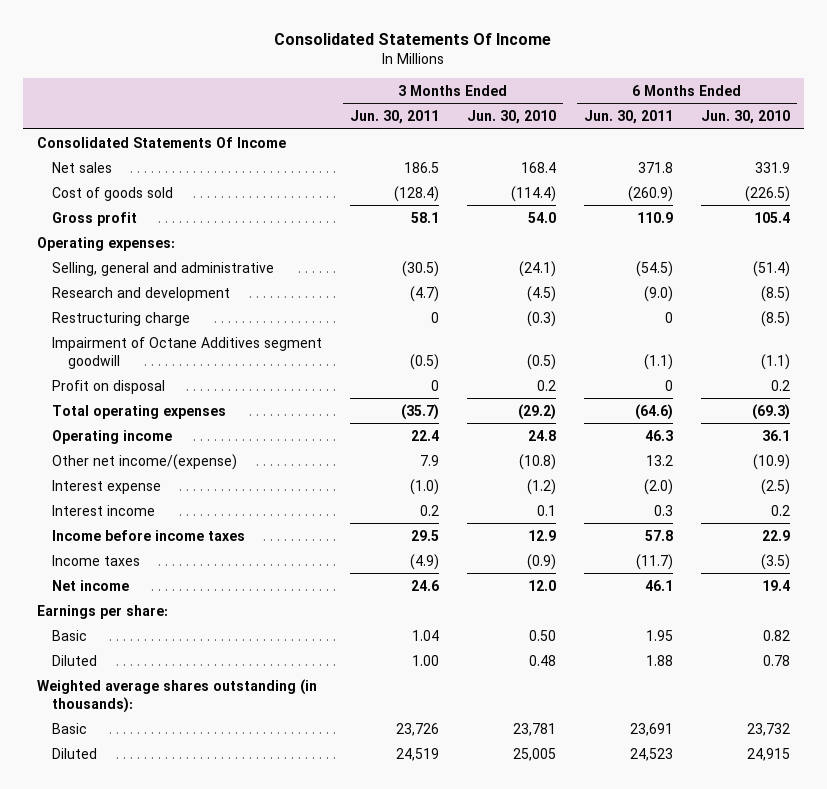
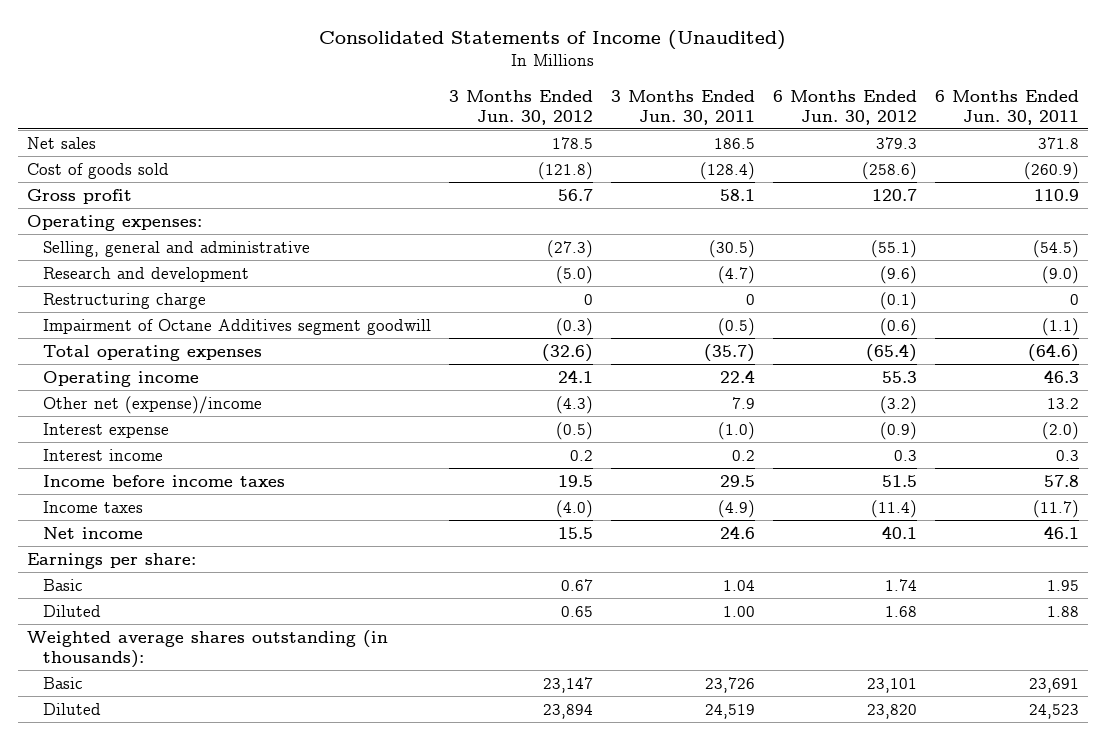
- Consolidated Statements Of Income
+ Consolidated Statements of Income (Unaudited)
- | 3 Months Ended Jun. 30, 2011 | 3 Months Ended Jun. 30, 2010 | 6 Months Ended Jun. 30, 2011 | 6 Months Ended Jun. 30, 2010
+ | 3 Months Ended Jun. 30, 2012 | 3 Months Ended Jun. 30, 2011 | 6 Months Ended Jun. 30, 2012 | 6 Months Ended Jun. 30, 2011
- Consolidated Statements Of Income
- Profit on disposal | 0 | 0.2 | 0 | 0.2
- Other net income/(expense) | 7.9 | (10.8) | 13.2 | (10.9)
+ Other net (expense)/income | (4.3) | 7.9 | (3.2) | 13.2

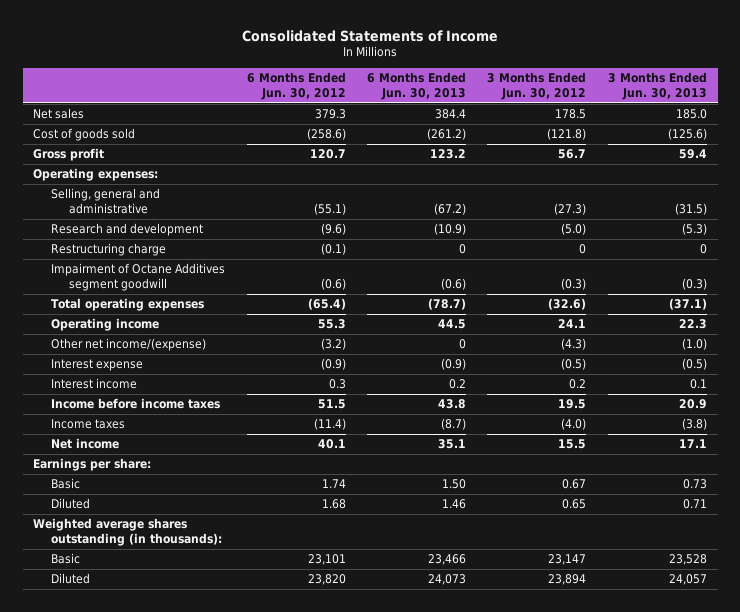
- Consolidated Statements of Income (Unaudited)
+ Consolidated Statements of Income
- | 3 Months Ended Jun. 30, 2012 | 3 Months Ended Jun. 30, 2011 | 6 Months Ended Jun. 30, 2012 | 6 Months Ended Jun. 30, 2011
+ | 6 Months Ended Jun. 30, 2012 | 6 Months Ended Jun. 30, 2013 | 3 Months Ended Jun. 30, 2012 | 3 Months Ended Jun. 30, 2013
- Other net (expense)/income | (4.3) | 7.9 | (3.2) | 13.2
+ Other net income/(expense) | (3.2) | 0 | (4.3) | (1.0)

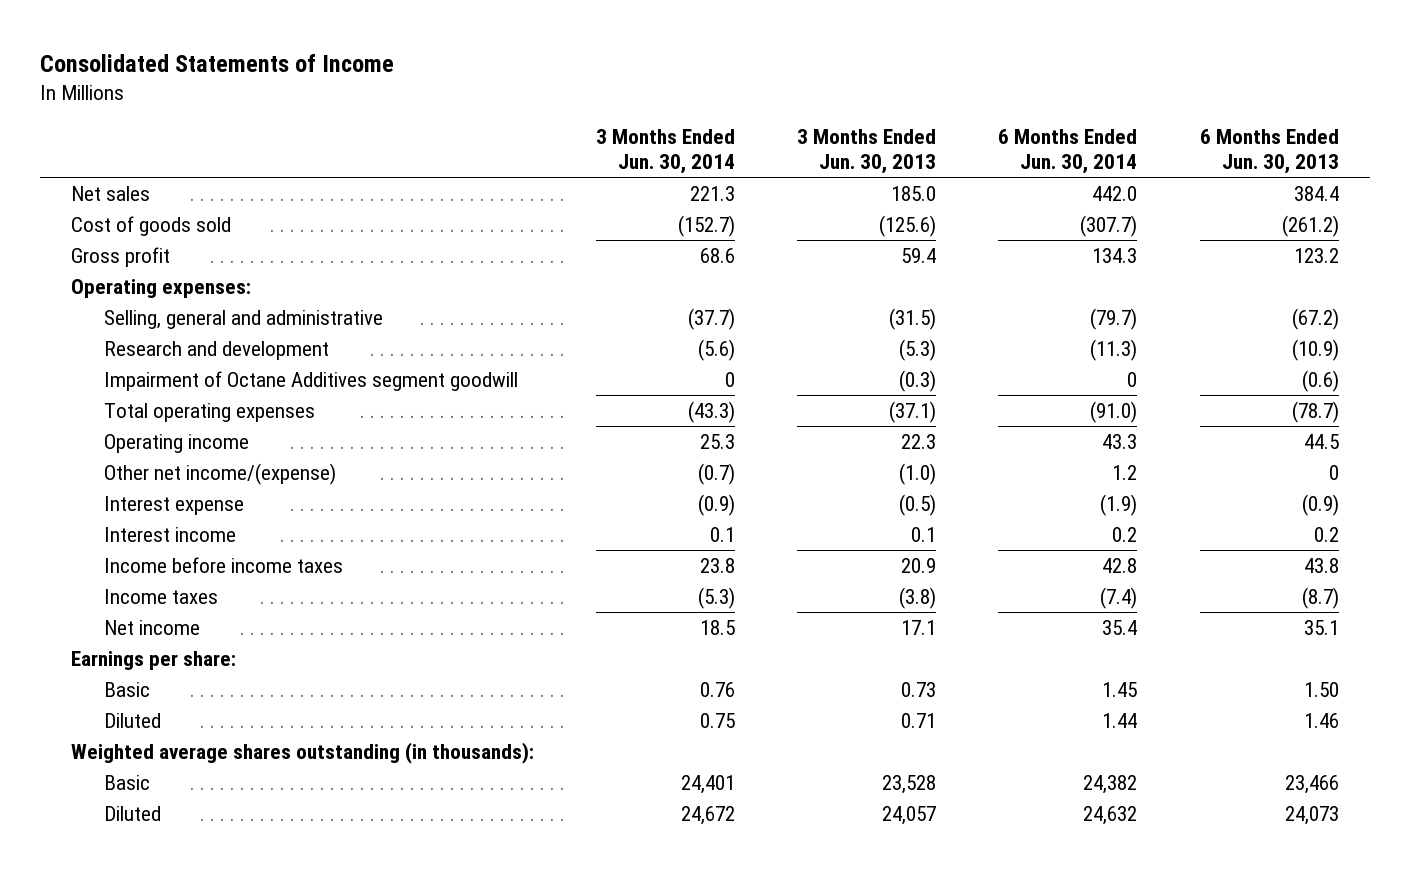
- | 6 Months Ended Jun. 30, 2012 | 6 Months Ended Jun. 30, 2013 | 3 Months Ended Jun. 30, 2012 | 3 Months Ended Jun. 30, 2013
+ | 3 Months Ended Jun. 30, 2014 | 3 Months Ended Jun. 30, 2013 | 6 Months Ended Jun. 30, 2014 | 6 Months Ended Jun. 30, 2013
- Restructuring charge | (0.1) | 0 | 0 | 0

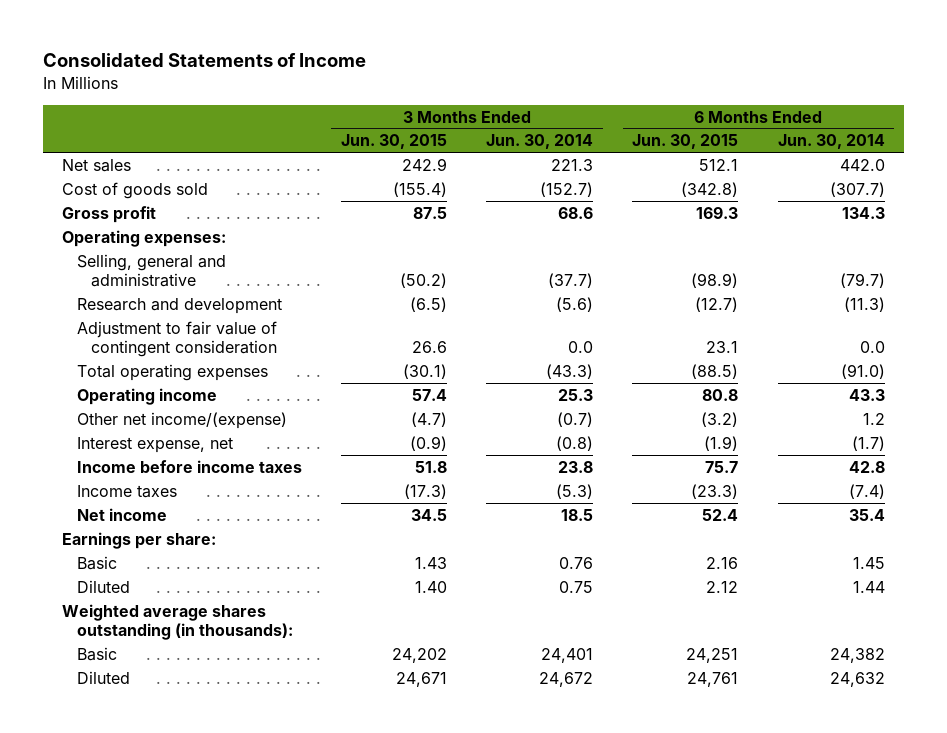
- | 3 Months Ended Jun. 30, 2014 | 3 Months Ended Jun. 30, 2013 | 6 Months Ended Jun. 30, 2014 | 6 Months Ended Jun. 30, 2013
+ | 3 Months Ended Jun. 30, 2015 | 3 Months Ended Jun. 30, 2014 | 6 Months Ended Jun. 30, 2015 | 6 Months Ended Jun. 30, 2014
- Impairment of Octane Additives segment goodwill | 0 | (0.3) | 0 | (0.6)
+ Adjustment to fair value of contingent consideration | 26.6 | 0.0 | 23.1 | 0.0
- Interest expense | (0.9) | (0.5) | (1.9) | (0.9)
- Interest income | 0.1 | 0.1 | 0.2 | 0.2
+ Interest expense, net | (0.9) | (0.8) | (1.9) | (1.7)

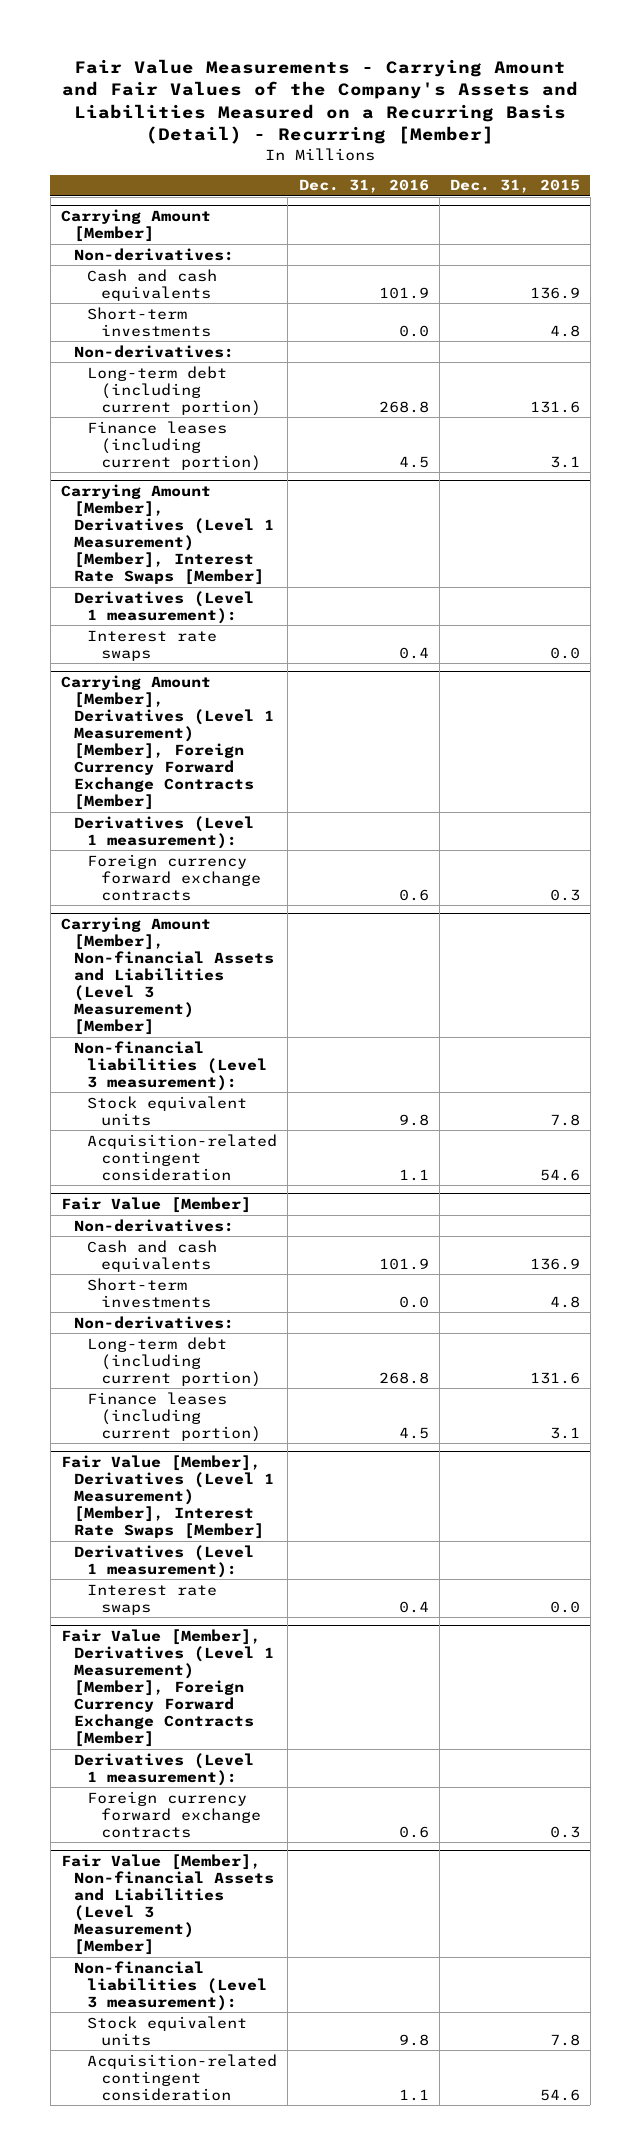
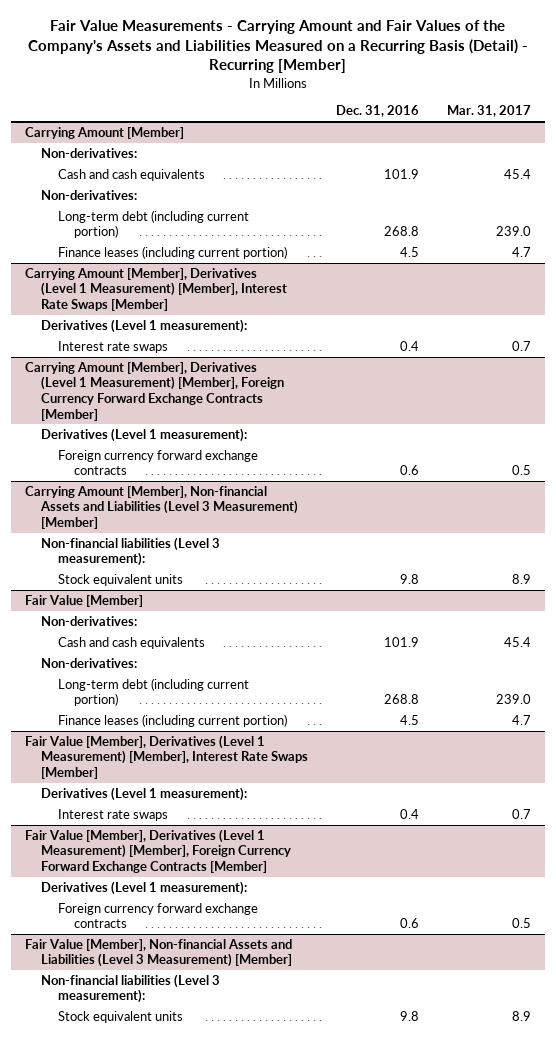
- | Dec. 31, 2016 | Dec. 31, 2015
+ | Dec. 31, 2016 | Mar. 31, 2017
@ Carrying Amount [Member]
- Short-term investments | 0.0 | 4.8
@ Carrying Amount [Member], Non-financial Assets and Liabilities (Level 3 Measurement) [Member]
- Acquisition-related contingent consideration | 1.1 | 54.6
@ Fair Value [Member]
- Short-term investments | 0.0 | 4.8
@ Fair Value [Member], Non-financial Assets and Liabilities (Level 3 Measurement) [Member]
- Acquisition-related contingent consideration | 1.1 | 54.6

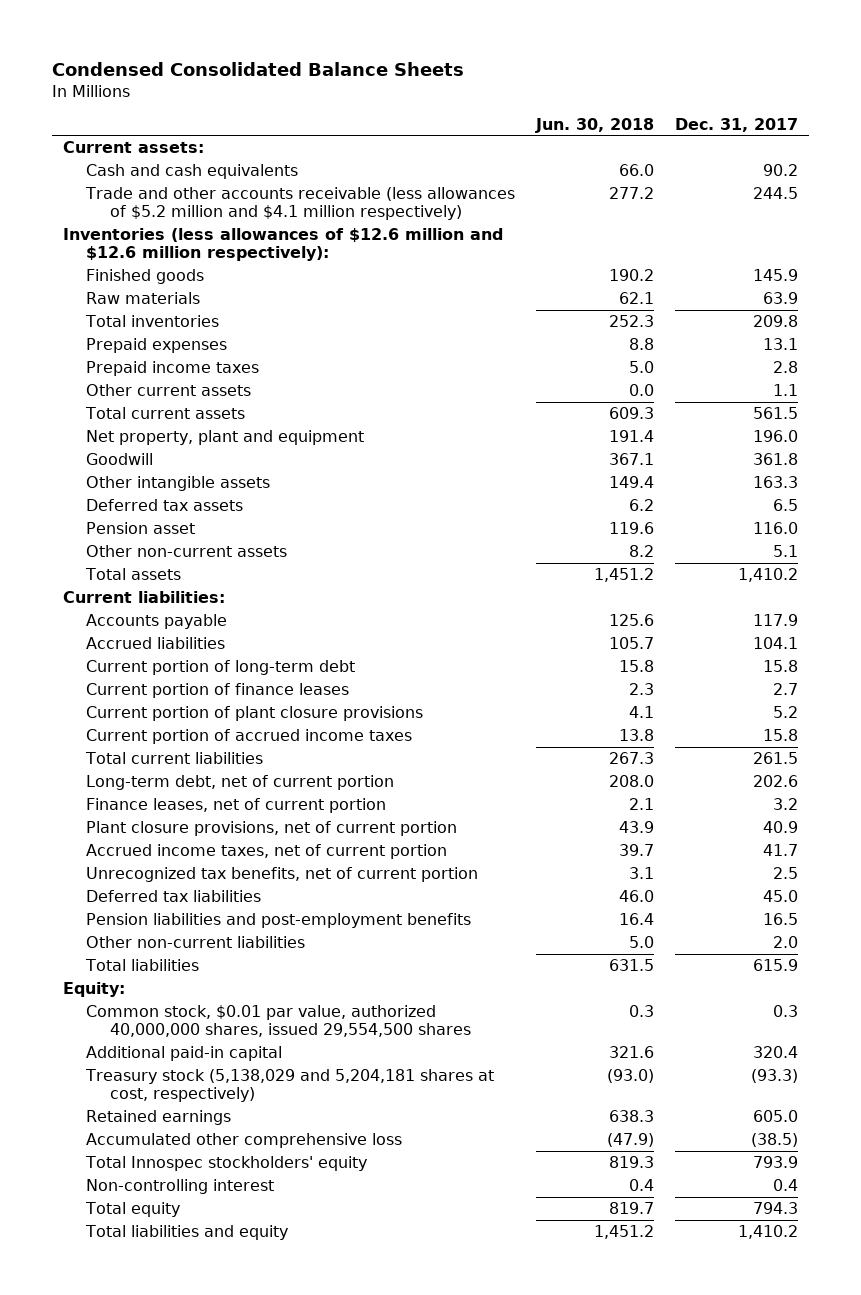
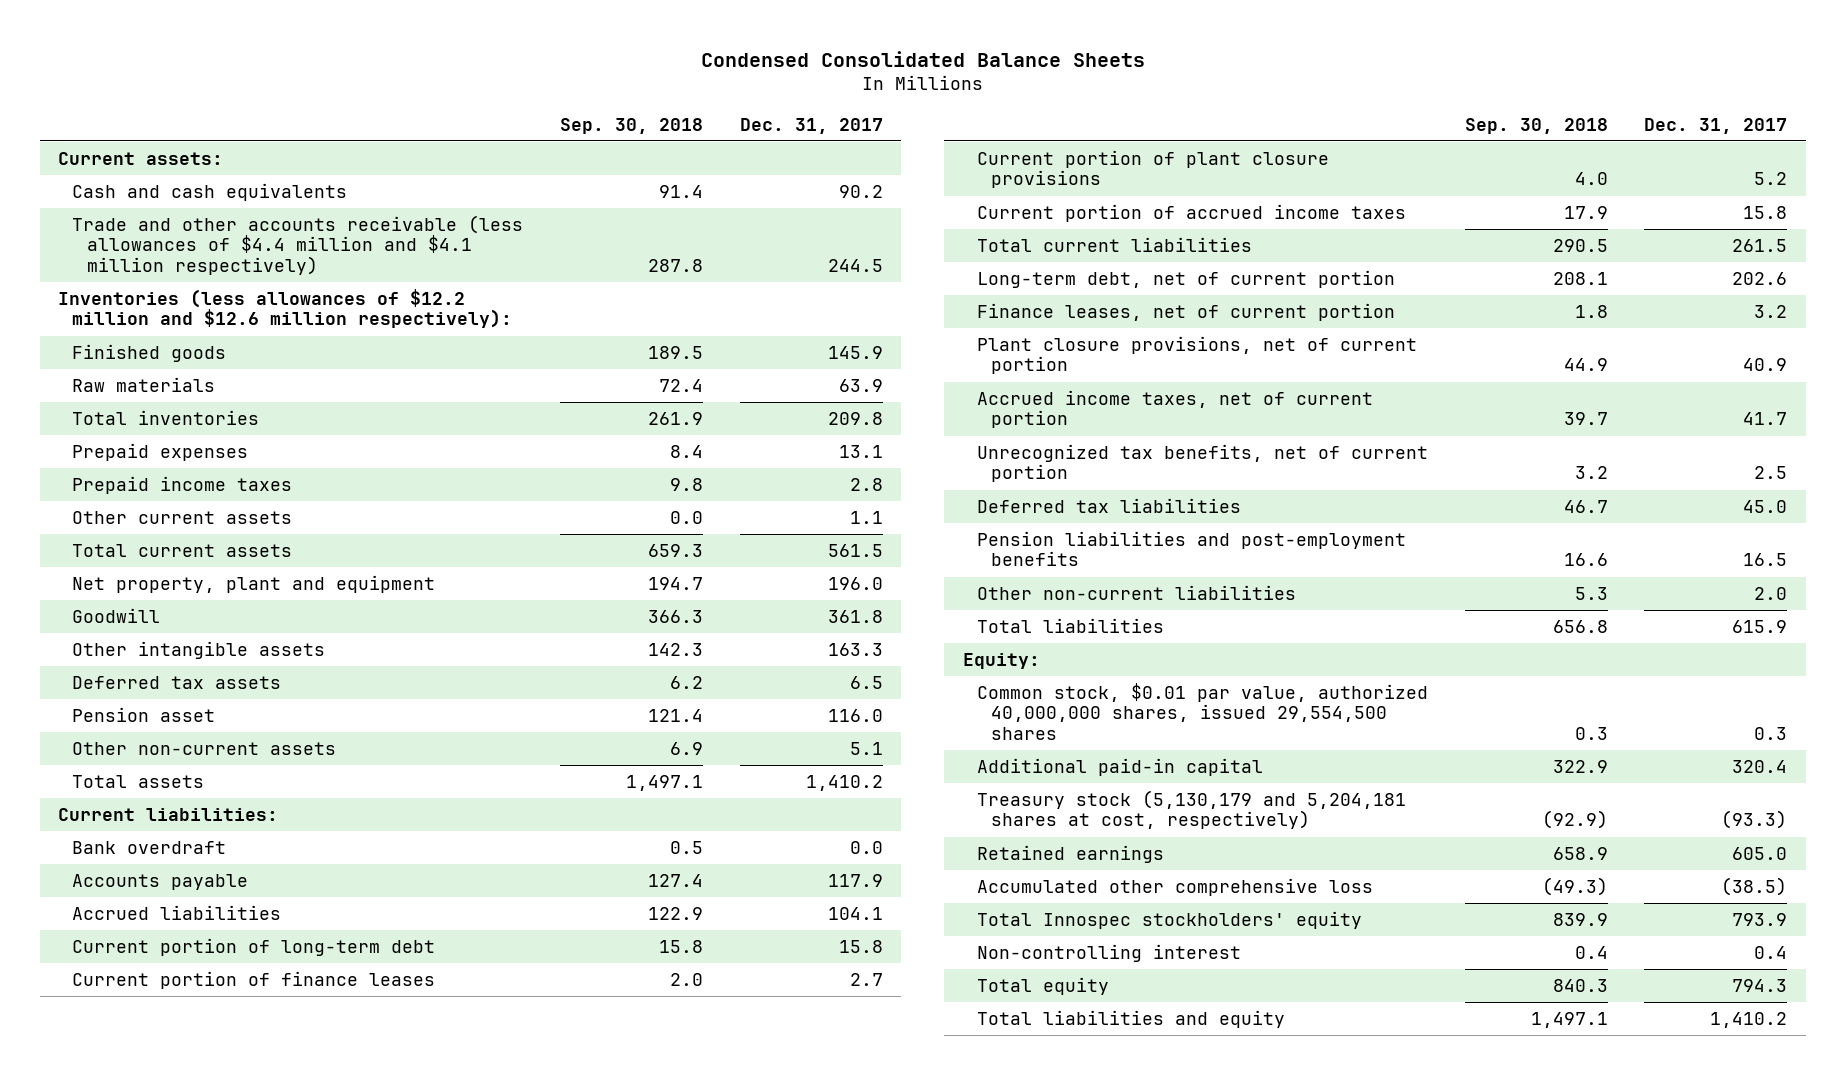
- | Jun. 30, 2018 | Dec. 31, 2017
+ | Sep. 30, 2018 | Dec. 31, 2017
- Trade and other accounts receivable (less allowances of $5.2 million and $4.1 million respectively) | 277.2 | 244.5
- Inventories (less allowances of $12.6 million and $12.6 million respectively):
+ Trade and other accounts receivable (less allowances of $4.4 million and $4.1 million respectively) | 287.8 | 244.5
+ Inventories (less allowances of $12.2 million and $12.6 million respectively):
+ Bank overdraft | 0.5 | 0.0
- Treasury stock (5,138,029 and 5,204,181 shares at cost, respectively) | (93.0) | (93.3)
+ Treasury stock (5,130,179 and 5,204,181 shares at cost, respectively) | (92.9) | (93.3)

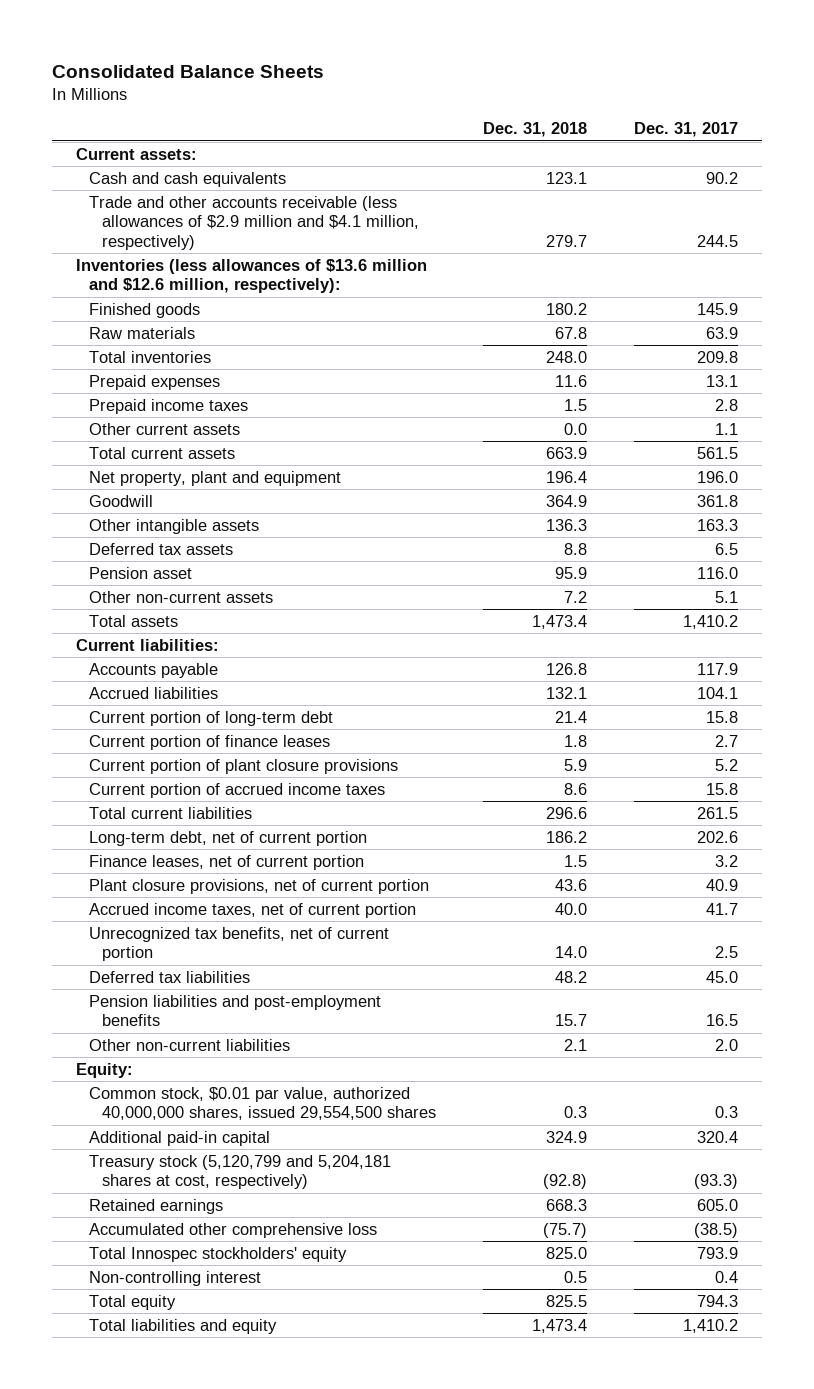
- Condensed Consolidated Balance Sheets
+ Consolidated Balance Sheets
- | Sep. 30, 2018 | Dec. 31, 2017
+ | Dec. 31, 2018 | Dec. 31, 2017
- Trade and other accounts receivable (less allowances of $4.4 million and $4.1 million respectively) | 287.8 | 244.5
- Inventories (less allowances of $12.2 million and $12.6 million respectively):
+ Trade and other accounts receivable (less allowances of $2.9 million and $4.1 million, respectively) | 279.7 | 244.5
+ Inventories (less allowances of $13.6 million and $12.6 million, respectively):
- Bank overdraft | 0.5 | 0.0
- Total liabilities | 656.8 | 615.9
- Treasury stock (5,130,179 and 5,204,181 shares at cost, respectively) | (92.9) | (93.3)
+ Treasury stock (5,120,799 and 5,204,181 shares at cost, respectively) | (92.8) | (93.3)

